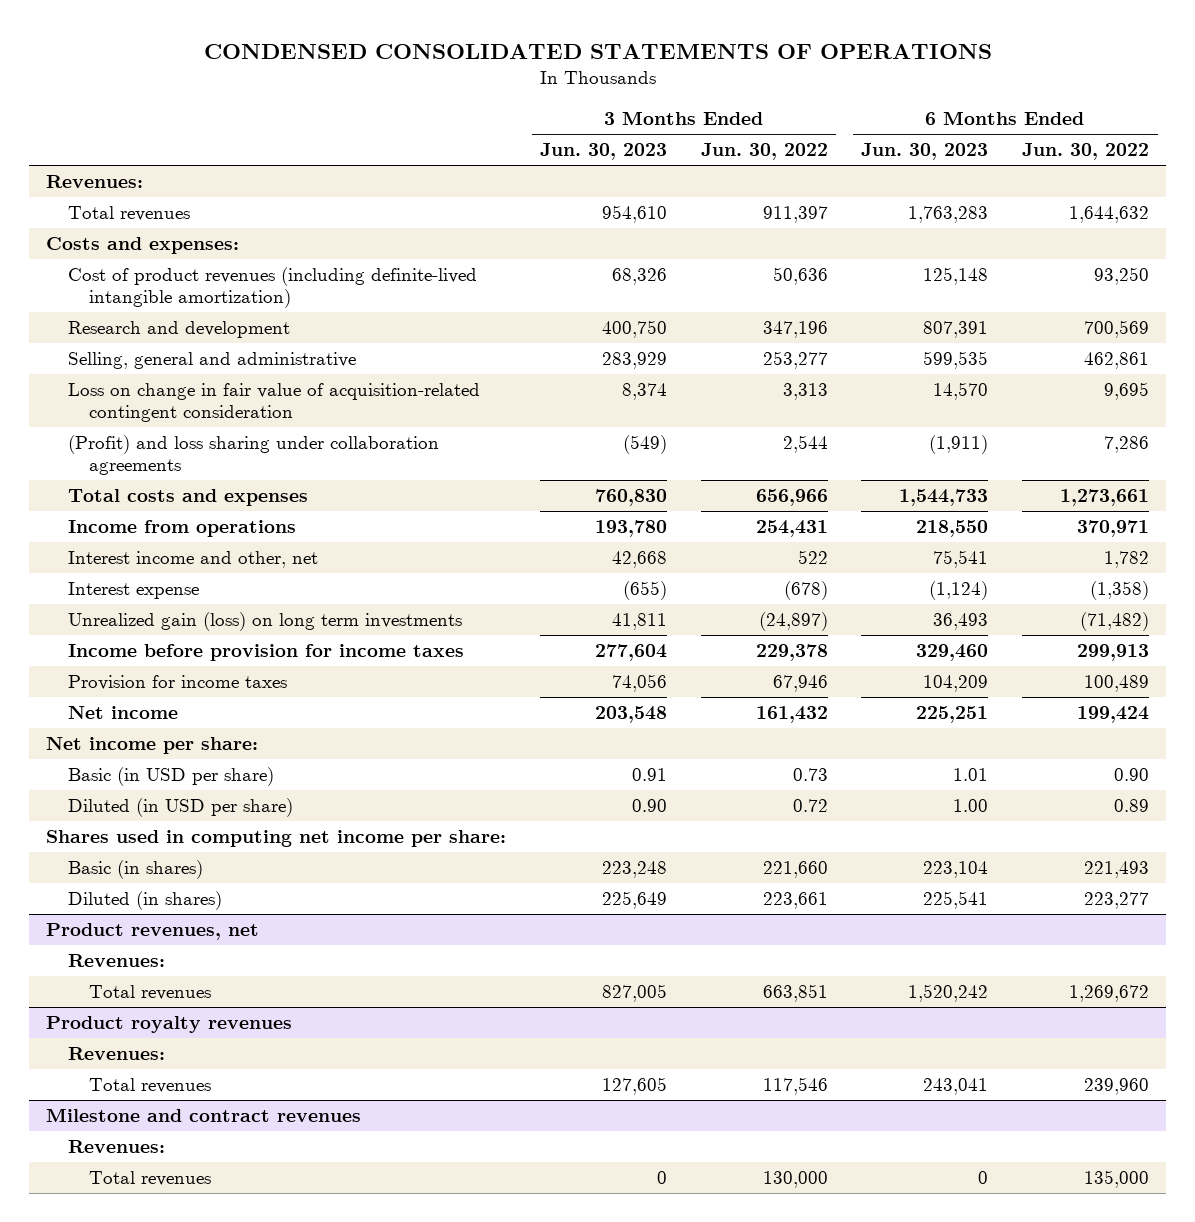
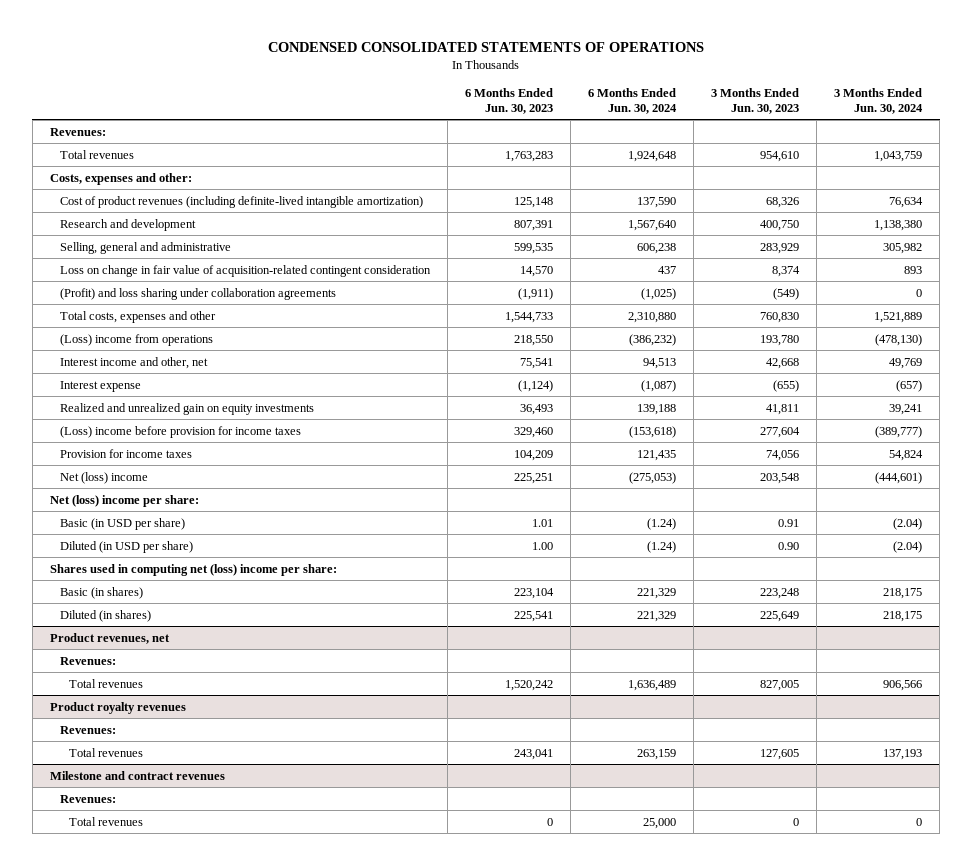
- | 3 Months Ended Jun. 30, 2023 | 3 Months Ended Jun. 30, 2022 | 6 Months Ended Jun. 30, 2023 | 6 Months Ended Jun. 30, 2022
+ | 6 Months Ended Jun. 30, 2023 | 6 Months Ended Jun. 30, 2024 | 3 Months Ended Jun. 30, 2023 | 3 Months Ended Jun. 30, 2024
- Costs and expenses:
+ Costs, expenses and other:
- Total costs and expenses | 760,830 | 656,966 | 1,544,733 | 1,273,661
- Income from operations | 193,780 | 254,431 | 218,550 | 370,971
+ Total costs, expenses and other | 1,544,733 | 2,310,880 | 760,830 | 1,521,889
+ (Loss) income from operations | 218,550 | (386,232) | 193,780 | (478,130)
- Unrealized gain (loss) on long term investments | 41,811 | (24,897) | 36,493 | (71,482)
- Income before provision for income taxes | 277,604 | 229,378 | 329,460 | 299,913
+ Realized and unrealized gain on equity investments | 36,493 | 139,188 | 41,811 | 39,241
+ (Loss) income before provision for income taxes | 329,460 | (153,618) | 277,604 | (389,777)
- Net income | 203,548 | 161,432 | 225,251 | 199,424
- Net income per share:
+ Net (loss) income | 225,251 | (275,053) | 203,548 | (444,601)
+ Net (loss) income per share:
- Shares used in computing net income per share:
+ Shares used in computing net (loss) income per share:

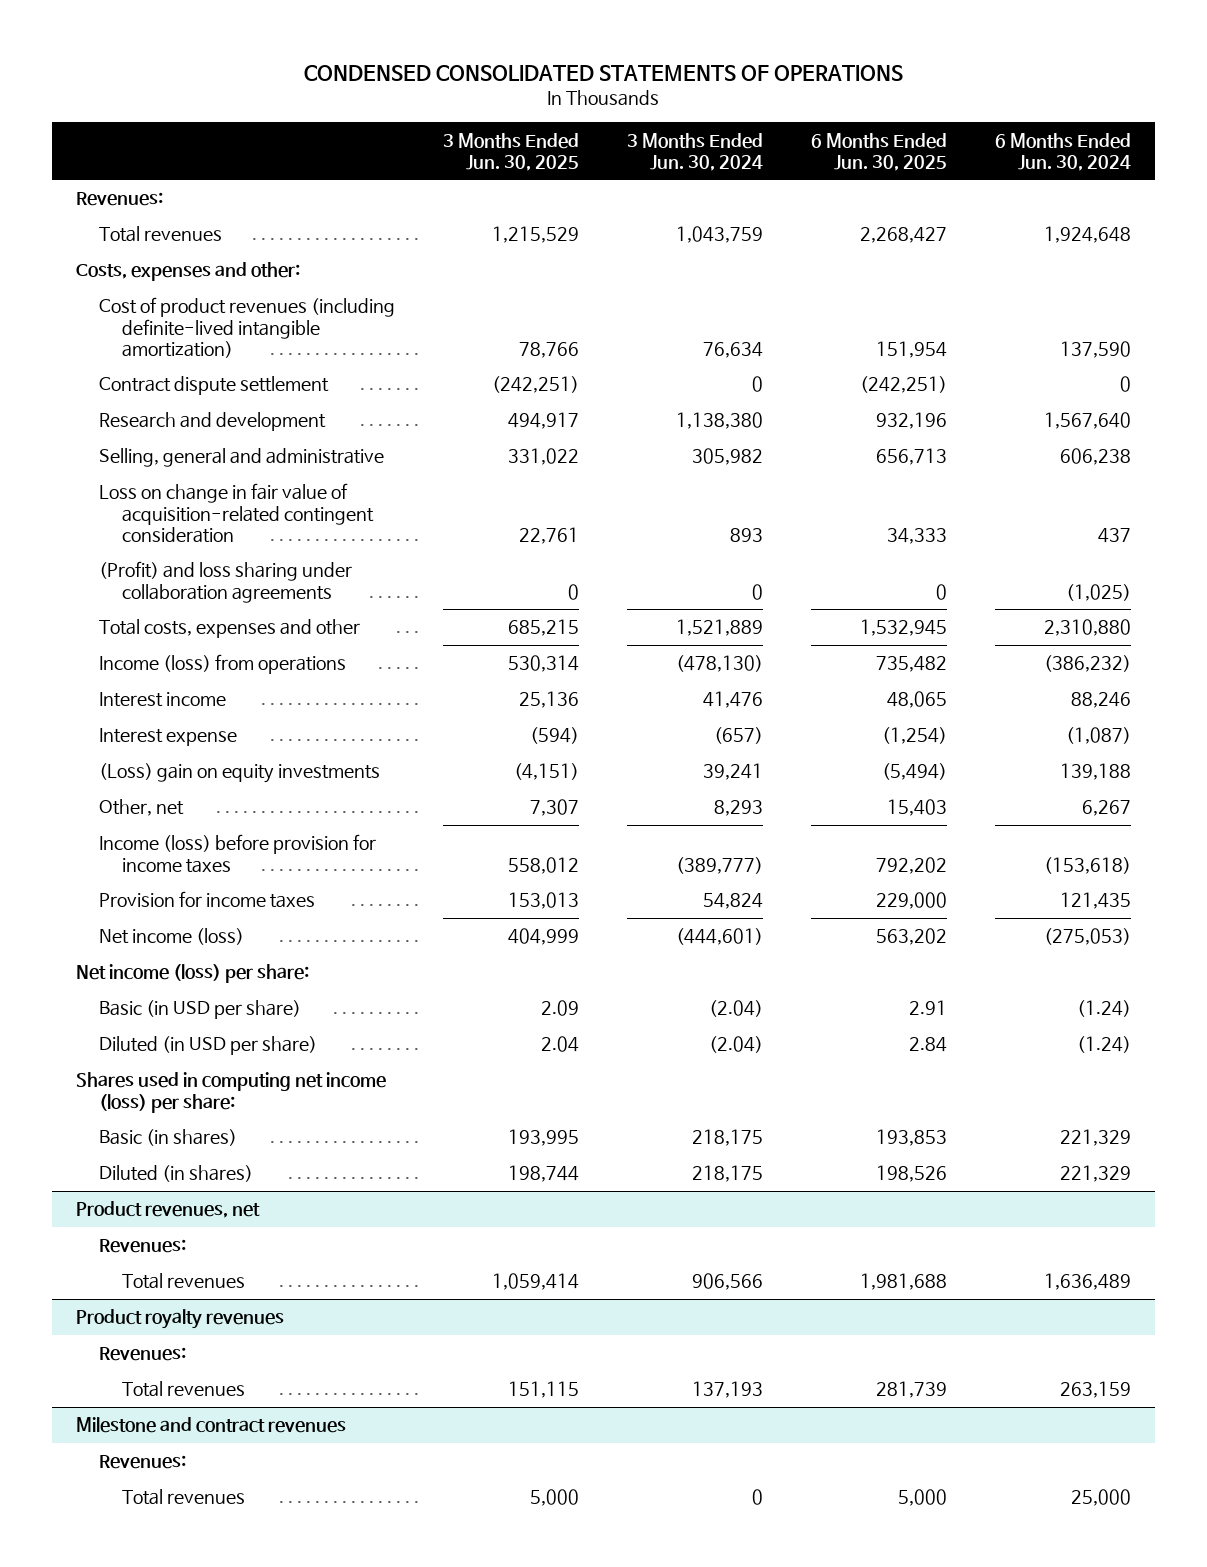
- | 6 Months Ended Jun. 30, 2023 | 6 Months Ended Jun. 30, 2024 | 3 Months Ended Jun. 30, 2023 | 3 Months Ended Jun. 30, 2024
+ | 3 Months Ended Jun. 30, 2025 | 3 Months Ended Jun. 30, 2024 | 6 Months Ended Jun. 30, 2025 | 6 Months Ended Jun. 30, 2024
+ Contract dispute settlement | (242,251) | 0 | (242,251) | 0
- (Loss) income from operations | 218,550 | (386,232) | 193,780 | (478,130)
- Interest income and other, net | 75,541 | 94,513 | 42,668 | 49,769
+ Income (loss) from operations | 530,314 | (478,130) | 735,482 | (386,232)
+ Interest income | 25,136 | 41,476 | 48,065 | 88,246
- Realized and unrealized gain on equity investments | 36,493 | 139,188 | 41,811 | 39,241
- (Loss) income before provision for income taxes | 329,460 | (153,618) | 277,604 | (389,777)
+ (Loss) gain on equity investments | (4,151) | 39,241 | (5,494) | 139,188
+ Other, net | 7,307 | 8,293 | 15,403 | 6,267
+ Income (loss) before provision for income taxes | 558,012 | (389,777) | 792,202 | (153,618)
- Net (loss) income | 225,251 | (275,053) | 203,548 | (444,601)
- Net (loss) income per share:
+ Net income (loss) | 404,999 | (444,601) | 563,202 | (275,053)
+ Net income (loss) per share:
- Shares used in computing net (loss) income per share:
+ Shares used in computing net income (loss) per share:

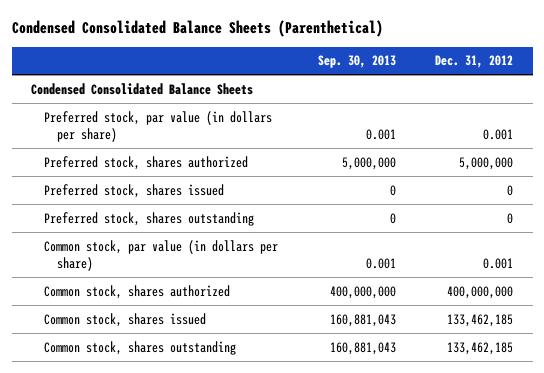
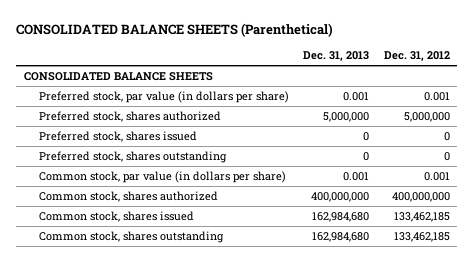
- Condensed Consolidated Balance Sheets (Parenthetical)
+ CONSOLIDATED BALANCE SHEETS (Parenthetical)
- | Sep. 30, 2013 | Dec. 31, 2012
+ | Dec. 31, 2013 | Dec. 31, 2012
- Condensed Consolidated Balance Sheets
+ CONSOLIDATED BALANCE SHEETS

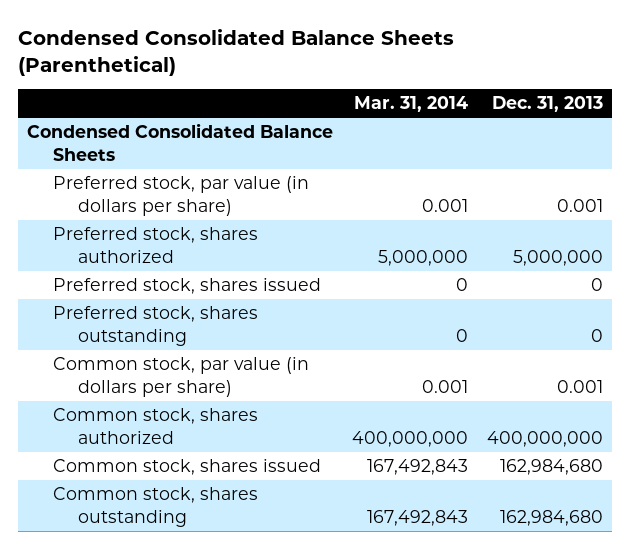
- CONSOLIDATED BALANCE SHEETS (Parenthetical)
+ Condensed Consolidated Balance Sheets (Parenthetical)
- | Dec. 31, 2013 | Dec. 31, 2012
+ | Mar. 31, 2014 | Dec. 31, 2013
- CONSOLIDATED BALANCE SHEETS
+ Condensed Consolidated Balance Sheets

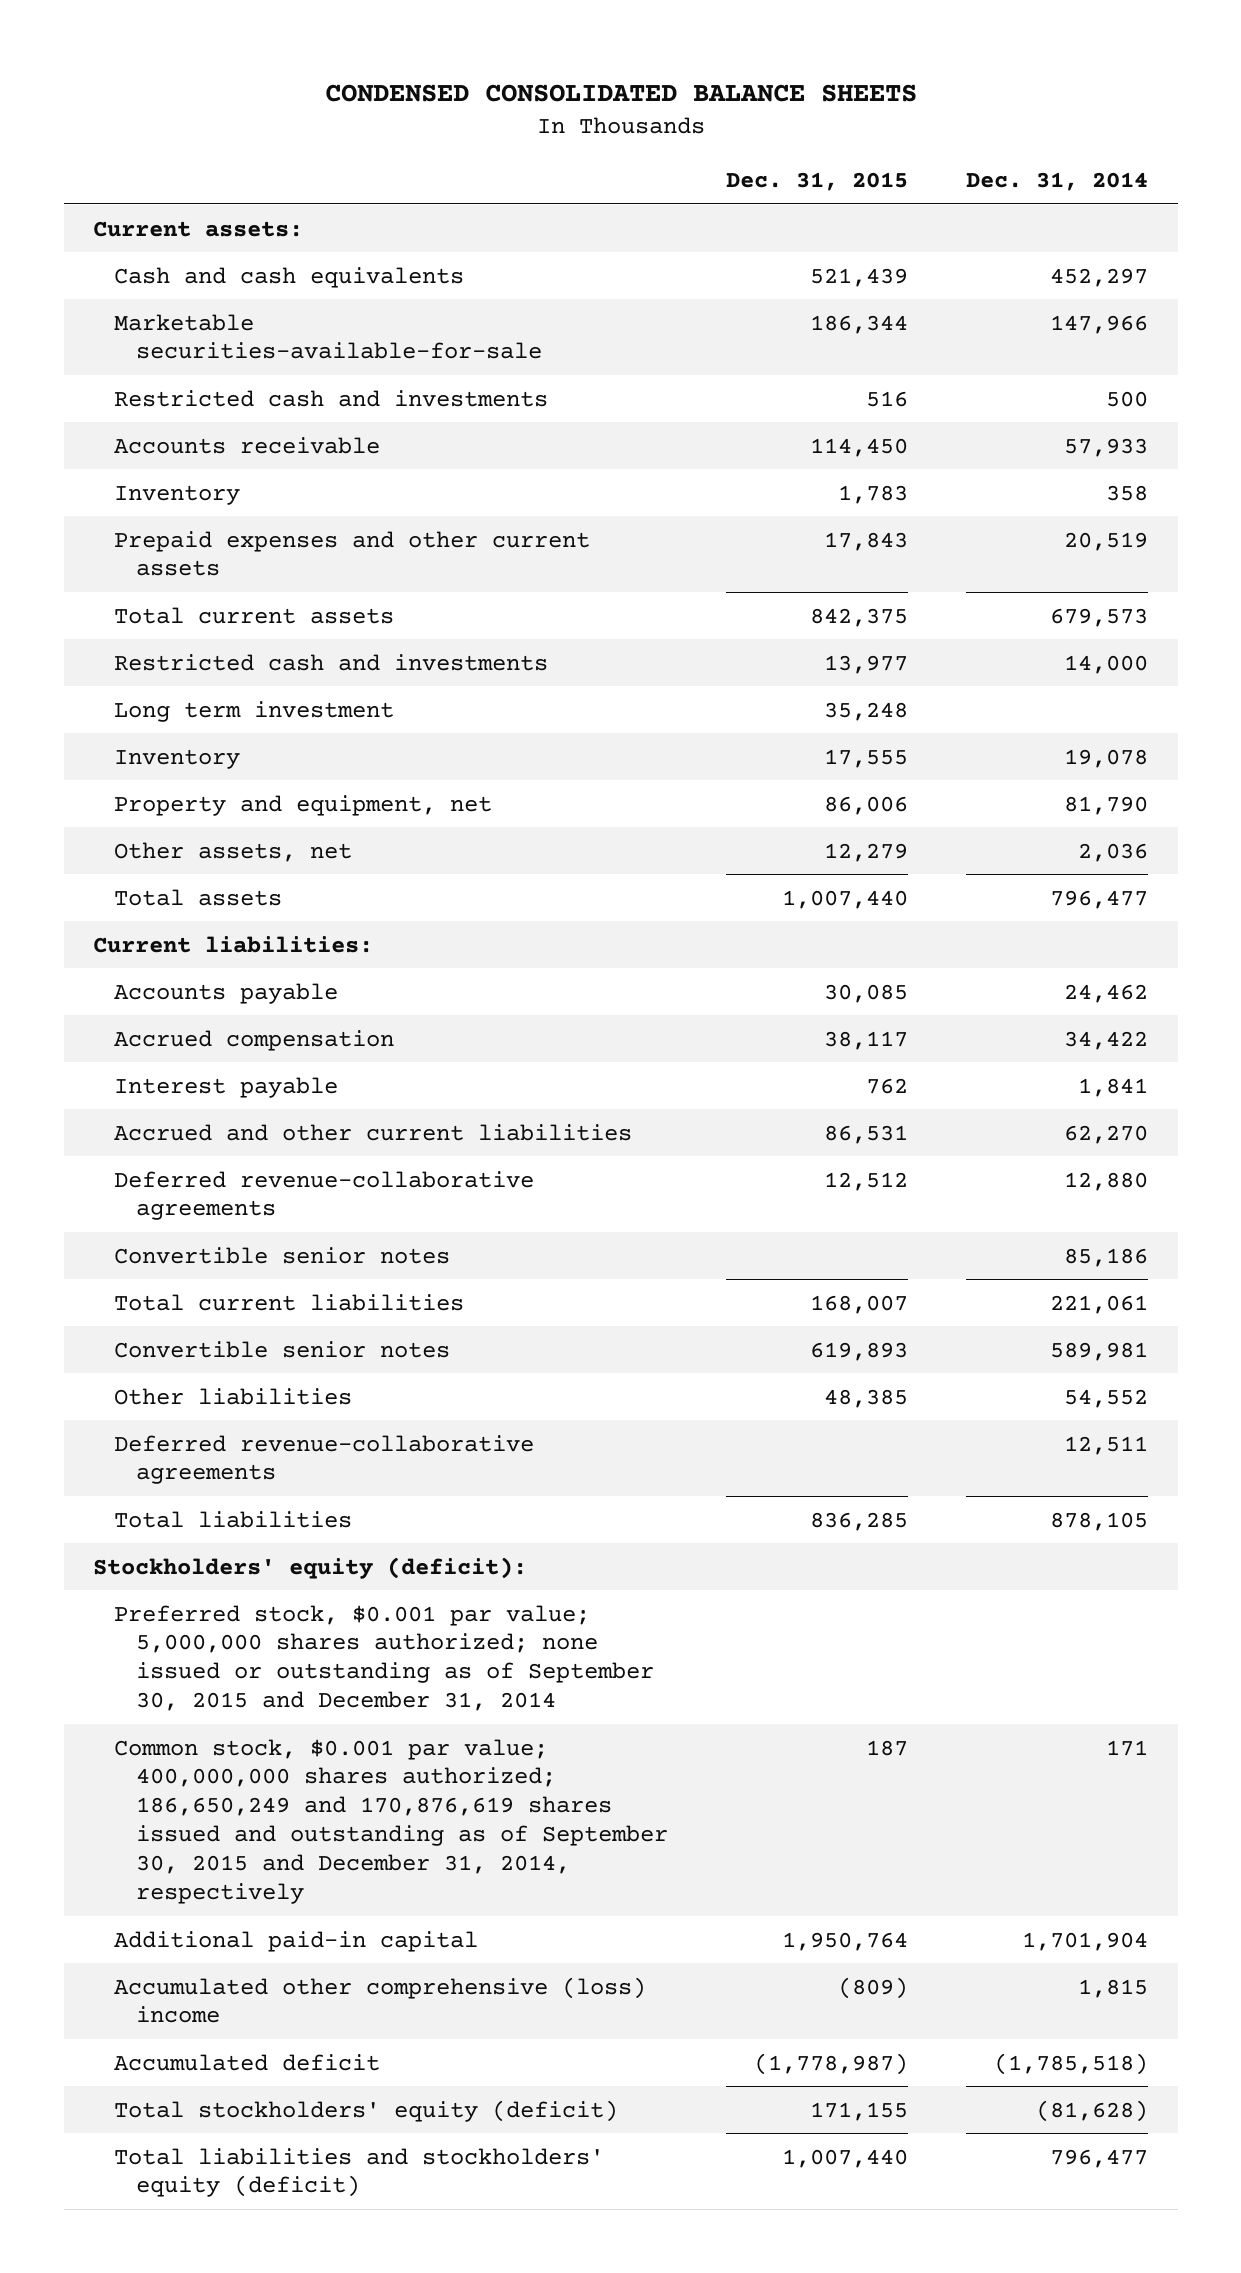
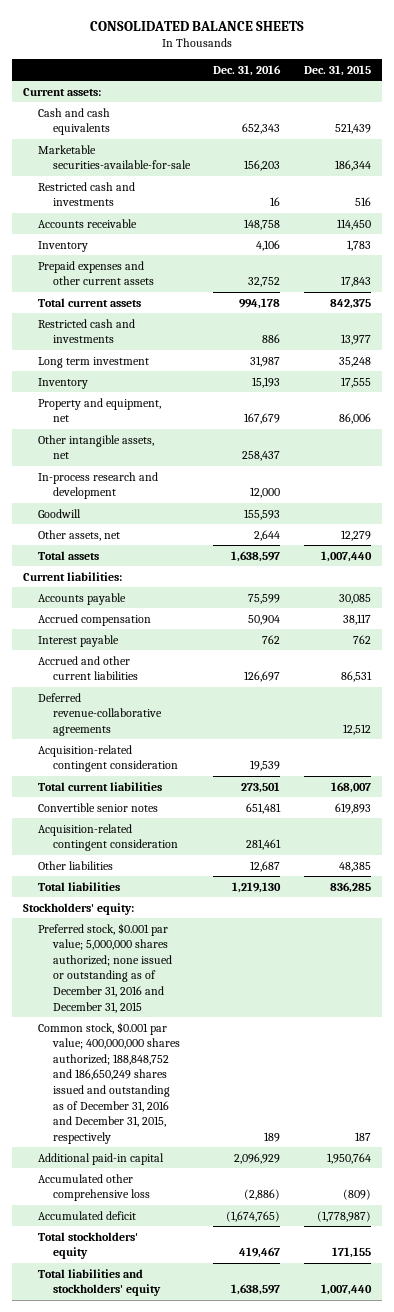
- CONDENSED CONSOLIDATED BALANCE SHEETS
+ CONSOLIDATED BALANCE SHEETS
- | Dec. 31, 2015 | Dec. 31, 2014
+ | Dec. 31, 2016 | Dec. 31, 2015
+ Other intangible assets, net | 258,437 |
+ In-process research and development | 12,000 |
+ Goodwill | 155,593 |
- Convertible senior notes | | 85,186
+ Acquisition-related contingent consideration | 19,539 |
+ Acquisition-related contingent consideration | 281,461 |
- Deferred revenue-collaborative agreements | | 12,511
- Stockholders' equity (deficit):
- Preferred stock, $0.001 par value; 5,000,000 shares authorized; none issued or outstanding as of September 30, 2015 and December 31, 2014
- Common stock, $0.001 par value; 400,000,000 shares authorized; 186,650,249 and 170,876,619 shares issued and outstanding as of September 30, 2015 and December 31, 2014, respectively | 187 | 171
+ Stockholders' equity:
+ Preferred stock, $0.001 par value; 5,000,000 shares authorized; none issued or outstanding as of December 31, 2016 and December 31, 2015
+ Common stock, $0.001 par value; 400,000,000 shares authorized; 188,848,752 and 186,650,249 shares issued and outstanding as of December 31, 2016 and December 31, 2015, respectively | 189 | 187
- Accumulated other comprehensive (loss) income | (809) | 1,815
+ Accumulated other comprehensive loss | (2,886) | (809)
- Total stockholders' equity (deficit) | 171,155 | (81,628)
- Total liabilities and stockholders' equity (deficit) | 1,007,440 | 796,477
+ Total stockholders' equity | 419,467 | 171,155
+ Total liabilities and stockholders' equity | 1,638,597 | 1,007,440

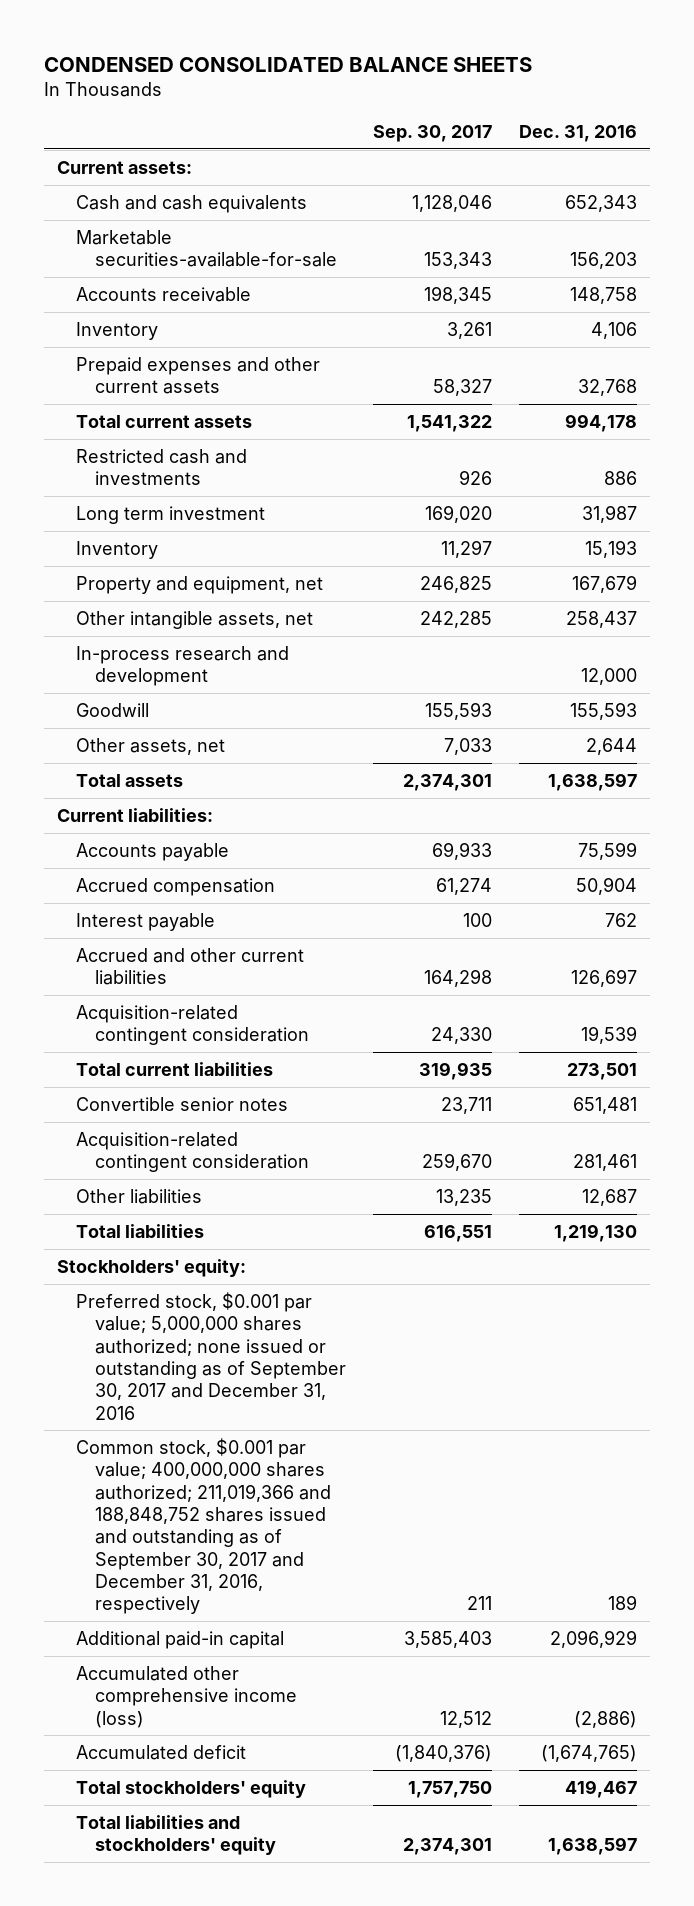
- CONSOLIDATED BALANCE SHEETS
+ CONDENSED CONSOLIDATED BALANCE SHEETS
- | Dec. 31, 2016 | Dec. 31, 2015
+ | Sep. 30, 2017 | Dec. 31, 2016
- Restricted cash and investments | 16 | 516
- Prepaid expenses and other current assets | 32,752 | 17,843
+ Prepaid expenses and other current assets | 58,327 | 32,768
- Deferred revenue-collaborative agreements | | 12,512
- Preferred stock, $0.001 par value; 5,000,000 shares authorized; none issued or outstanding as of December 31, 2016 and December 31, 2015
- Common stock, $0.001 par value; 400,000,000 shares authorized; 188,848,752 and 186,650,249 shares issued and outstanding as of December 31, 2016 and December 31, 2015, respectively | 189 | 187
+ Preferred stock, $0.001 par value; 5,000,000 shares authorized; none issued or outstanding as of September 30, 2017 and December 31, 2016
+ Common stock, $0.001 par value; 400,000,000 shares authorized; 211,019,366 and 188,848,752 shares issued and outstanding as of September 30, 2017 and December 31, 2016, respectively | 211 | 189
- Accumulated other comprehensive loss | (2,886) | (809)
+ Accumulated other comprehensive income (loss) | 12,512 | (2,886)

